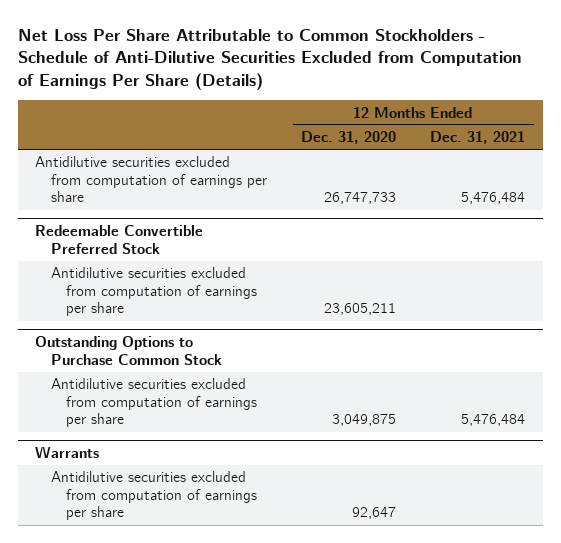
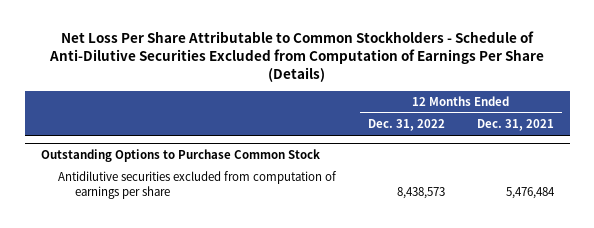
- | 12 Months Ended Dec. 31, 2020 | 12 Months Ended Dec. 31, 2021
+ | 12 Months Ended Dec. 31, 2022 | 12 Months Ended Dec. 31, 2021
- Antidilutive securities excluded from computation of earnings per share | 26,747,733 | 5,476,484
- Redeemable Convertible Preferred Stock
- Antidilutive securities excluded from computation of earnings per share | 23,605,211 |
- Warrants
- Antidilutive securities excluded from computation of earnings per share | 92,647 |

